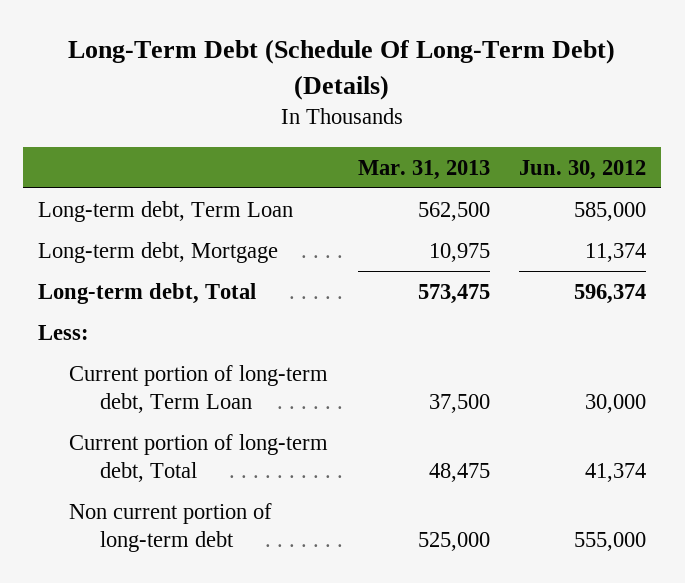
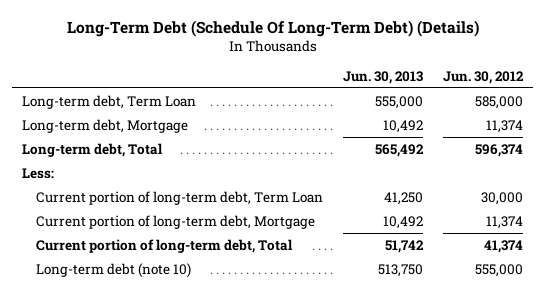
- | Mar. 31, 2013 | Jun. 30, 2012
+ | Jun. 30, 2013 | Jun. 30, 2012
+ Current portion of long-term debt, Mortgage | 10,492 | 11,374
- Non current portion of long-term debt | 525,000 | 555,000
+ Long-term debt (note 10) | 513,750 | 555,000

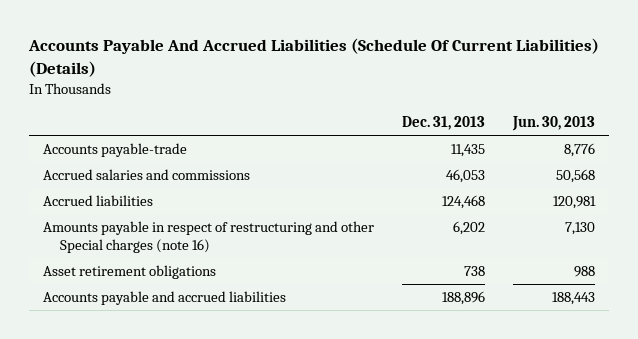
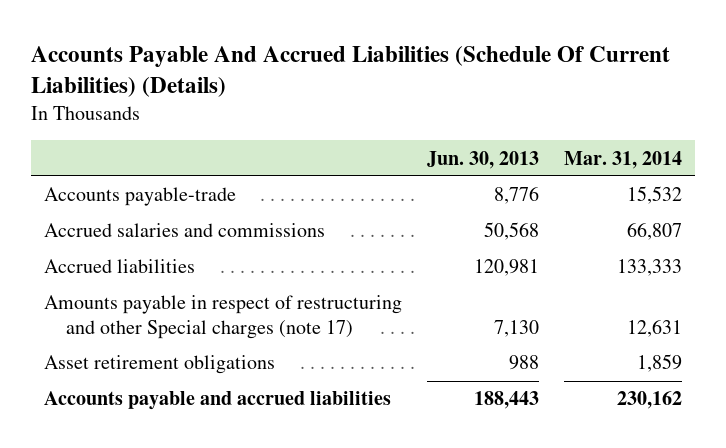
- | Dec. 31, 2013 | Jun. 30, 2013
+ | Jun. 30, 2013 | Mar. 31, 2014
- Amounts payable in respect of restructuring and other Special charges (note 16) | 6,202 | 7,130
+ Amounts payable in respect of restructuring and other Special charges (note 17) | 7,130 | 12,631

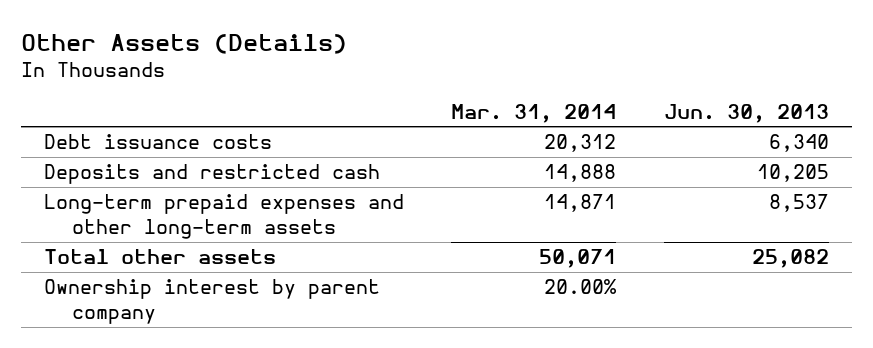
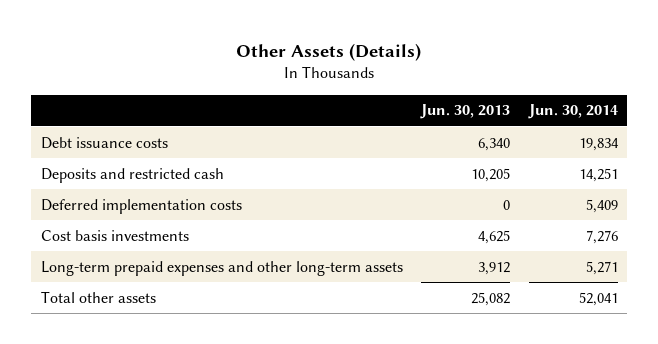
- | Mar. 31, 2014 | Jun. 30, 2013
+ | Jun. 30, 2013 | Jun. 30, 2014
- Long-term prepaid expenses and other long-term assets | 14,871 | 8,537
+ Deferred implementation costs | 0 | 5,409
+ Cost basis investments | 4,625 | 7,276
+ Long-term prepaid expenses and other long-term assets | 3,912 | 5,271
- Ownership interest by parent company | 20.00% |

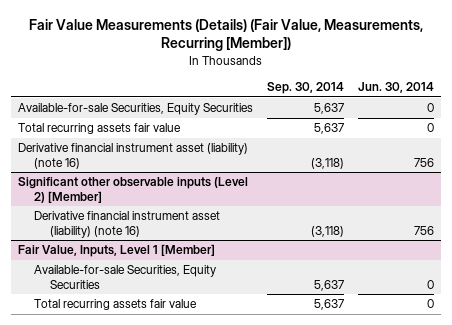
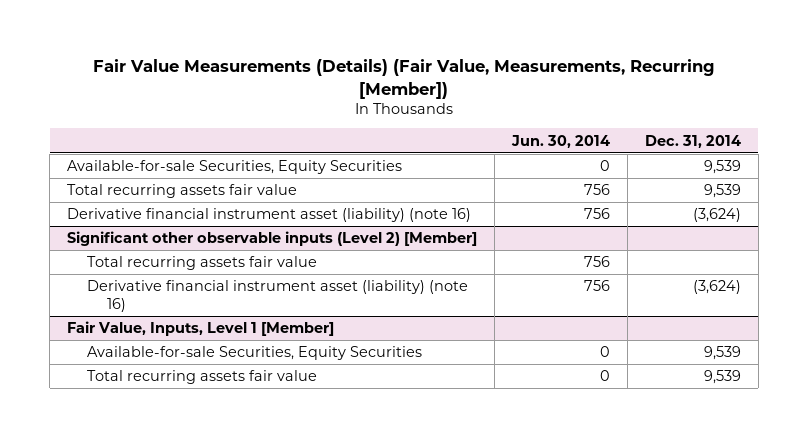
- | Sep. 30, 2014 | Jun. 30, 2014
+ | Jun. 30, 2014 | Dec. 31, 2014
- Total recurring assets fair value | 5,637 | 0
+ Total recurring assets fair value | 756 | 9,539
@ Significant other observable inputs (Level 2) [Member]
+ Total recurring assets fair value | 756 |

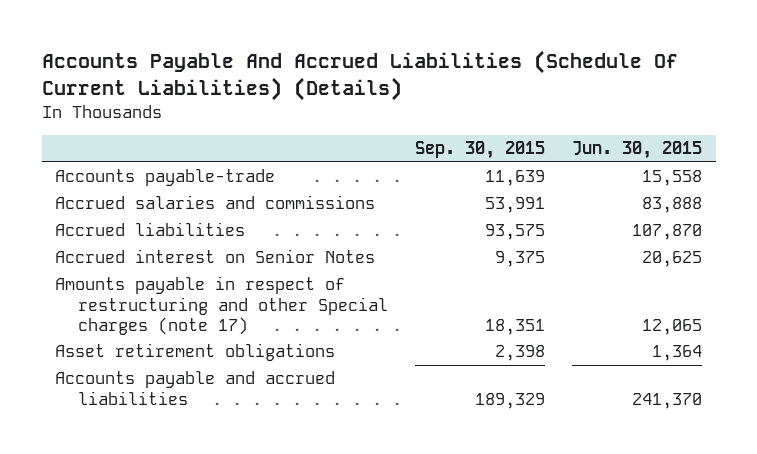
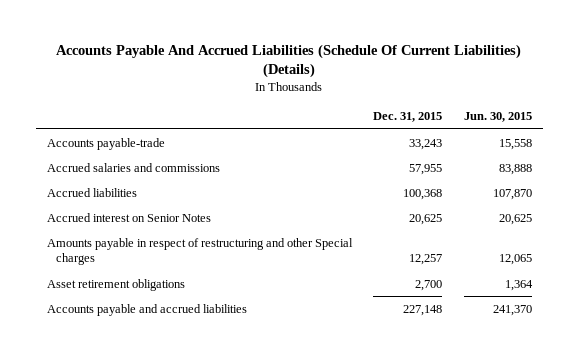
- | Sep. 30, 2015 | Jun. 30, 2015
+ | Dec. 31, 2015 | Jun. 30, 2015
- Amounts payable in respect of restructuring and other Special charges (note 17) | 18,351 | 12,065
+ Amounts payable in respect of restructuring and other Special charges | 12,257 | 12,065

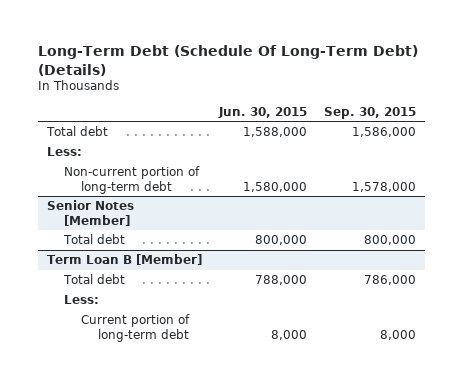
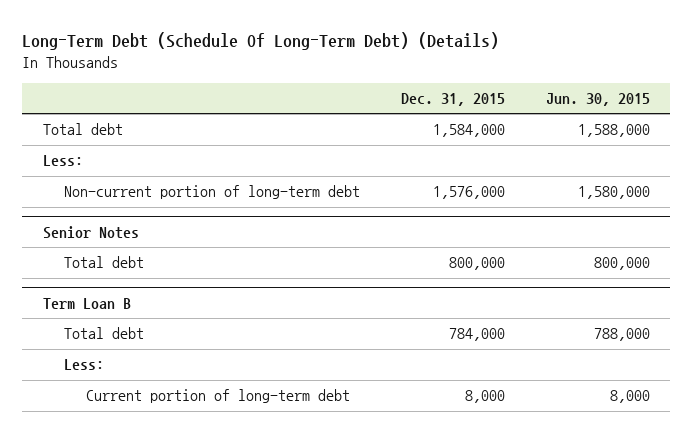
- | Jun. 30, 2015 | Sep. 30, 2015
+ | Dec. 31, 2015 | Jun. 30, 2015
- Senior Notes [Member]
+ Senior Notes
- Term Loan B [Member]
+ Term Loan B

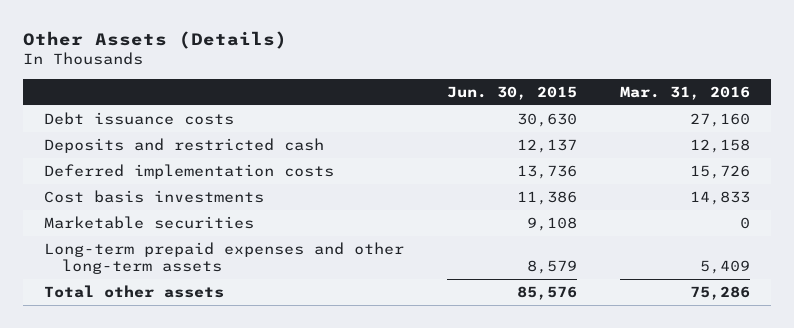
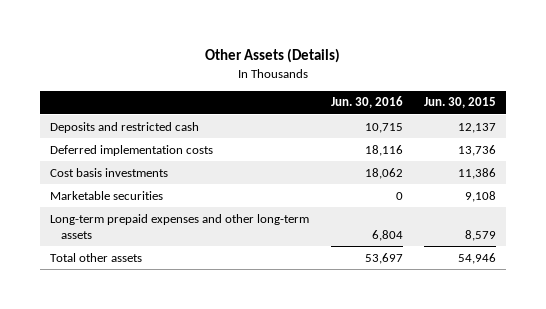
- | Jun. 30, 2015 | Mar. 31, 2016
+ | Jun. 30, 2016 | Jun. 30, 2015
- Debt issuance costs | 30,630 | 27,160
- Total other assets | 85,576 | 75,286
+ Total other assets | 53,697 | 54,946

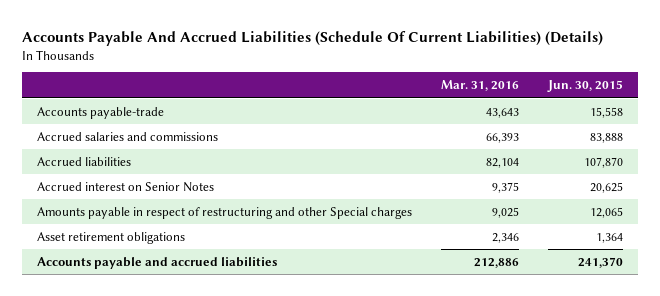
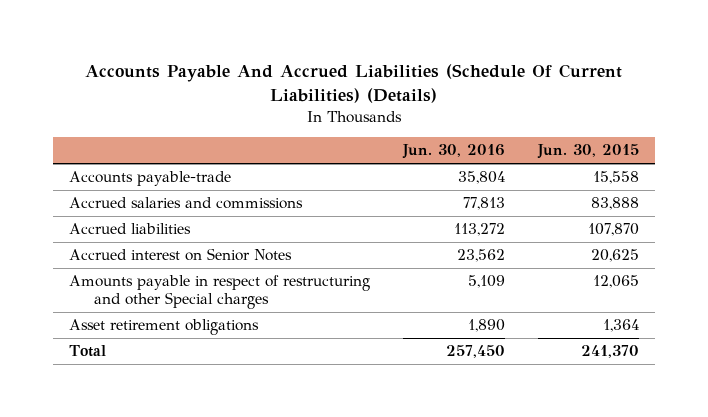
- | Mar. 31, 2016 | Jun. 30, 2015
+ | Jun. 30, 2016 | Jun. 30, 2015
- Accounts payable and accrued liabilities | 212,886 | 241,370
+ Total | 257,450 | 241,370

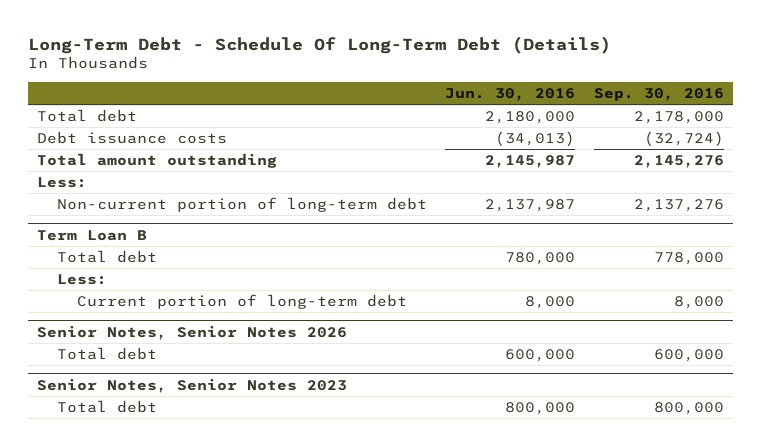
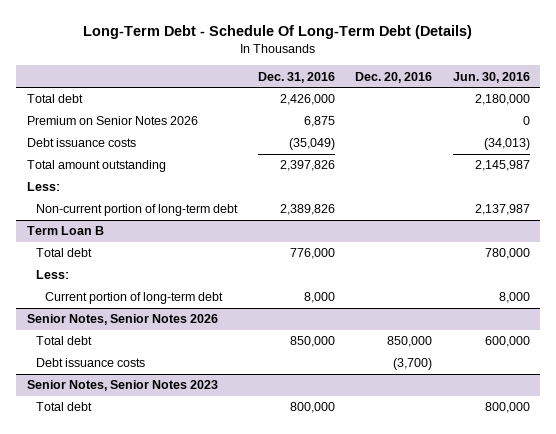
- | Jun. 30, 2016 | Sep. 30, 2016
+ | Dec. 31, 2016 | Dec. 20, 2016 | Jun. 30, 2016
+ Premium on Senior Notes 2026 | 6,875 | | 0
@ Senior Notes, Senior Notes 2026
+ Debt issuance costs | | (3,700) |

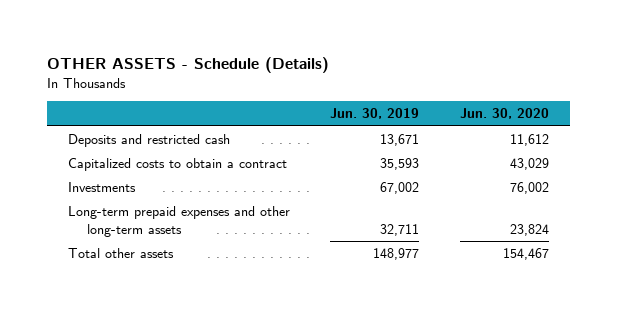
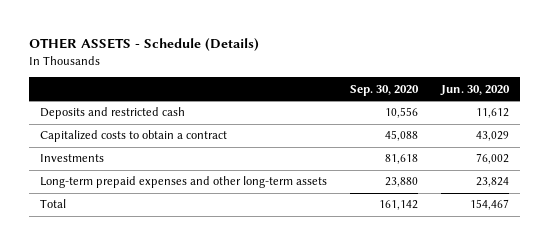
- | Jun. 30, 2019 | Jun. 30, 2020
+ | Sep. 30, 2020 | Jun. 30, 2020
- Total other assets | 148,977 | 154,467
+ Total | 161,142 | 154,467

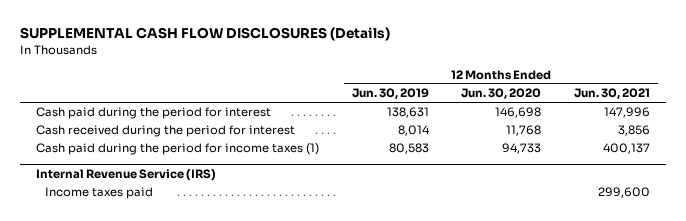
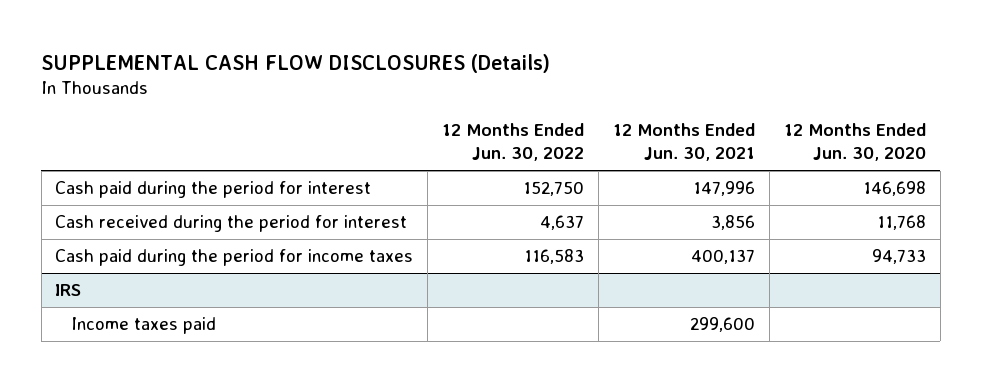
- | 12 Months Ended Jun. 30, 2019 | 12 Months Ended Jun. 30, 2020 | 12 Months Ended Jun. 30, 2021
+ | 12 Months Ended Jun. 30, 2022 | 12 Months Ended Jun. 30, 2021 | 12 Months Ended Jun. 30, 2020
- Cash paid during the period for income taxes (1) | 80,583 | 94,733 | 400,137
- Internal Revenue Service (IRS)
+ Cash paid during the period for income taxes | 116,583 | 400,137 | 94,733
+ IRS

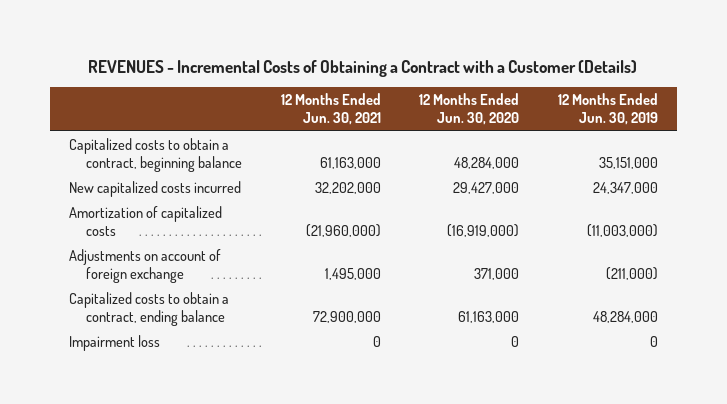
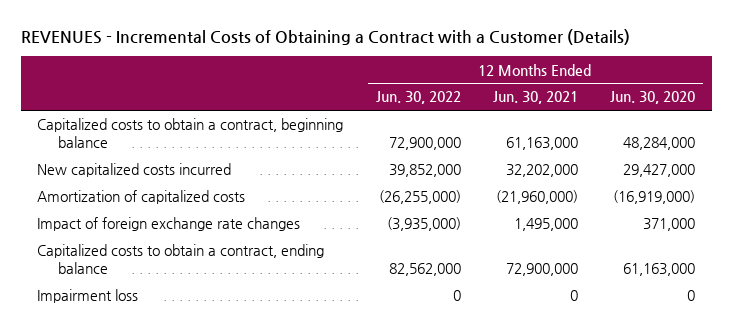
- | 12 Months Ended Jun. 30, 2021 | 12 Months Ended Jun. 30, 2020 | 12 Months Ended Jun. 30, 2019
+ | 12 Months Ended Jun. 30, 2022 | 12 Months Ended Jun. 30, 2021 | 12 Months Ended Jun. 30, 2020
- Adjustments on account of foreign exchange | 1,495,000 | 371,000 | (211,000)
+ Impact of foreign exchange rate changes | (3,935,000) | 1,495,000 | 371,000

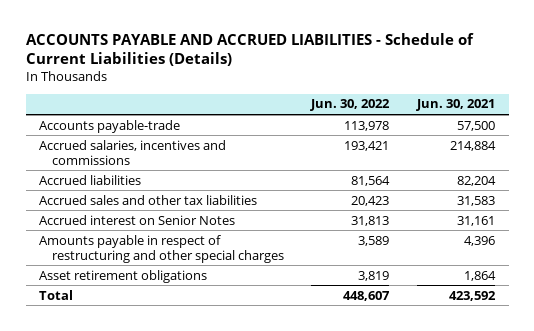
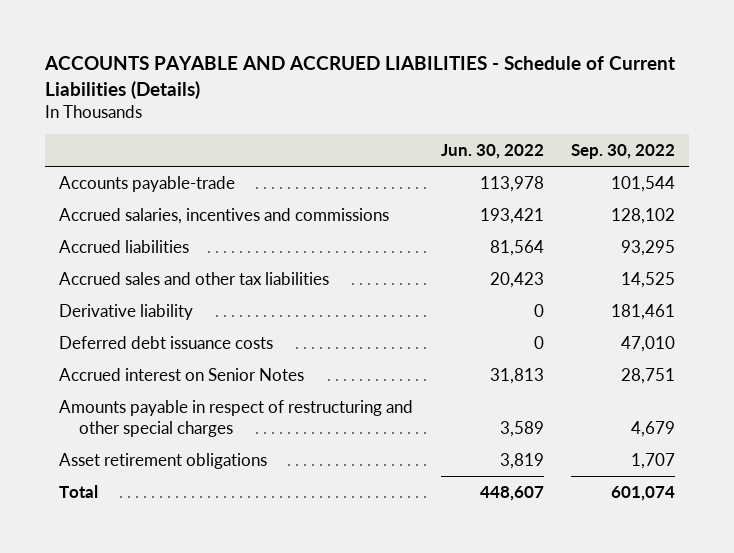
- | Jun. 30, 2022 | Jun. 30, 2021
+ | Jun. 30, 2022 | Sep. 30, 2022
+ Derivative liability | 0 | 181,461
+ Deferred debt issuance costs | 0 | 47,010

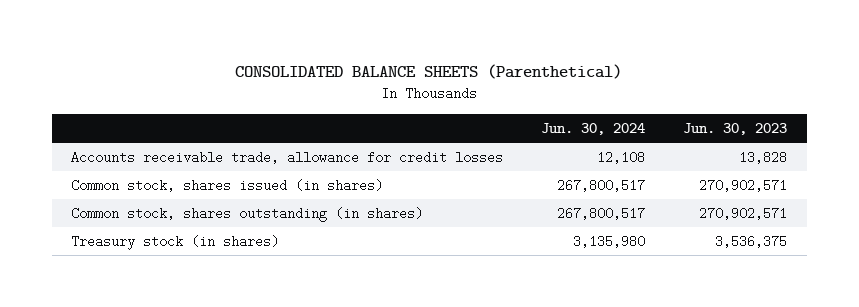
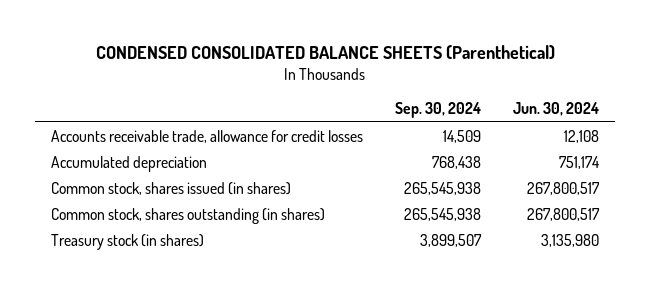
- CONSOLIDATED BALANCE SHEETS (Parenthetical)
+ CONDENSED CONSOLIDATED BALANCE SHEETS (Parenthetical)
- | Jun. 30, 2024 | Jun. 30, 2023
+ | Sep. 30, 2024 | Jun. 30, 2024
+ Accumulated depreciation | 768,438 | 751,174

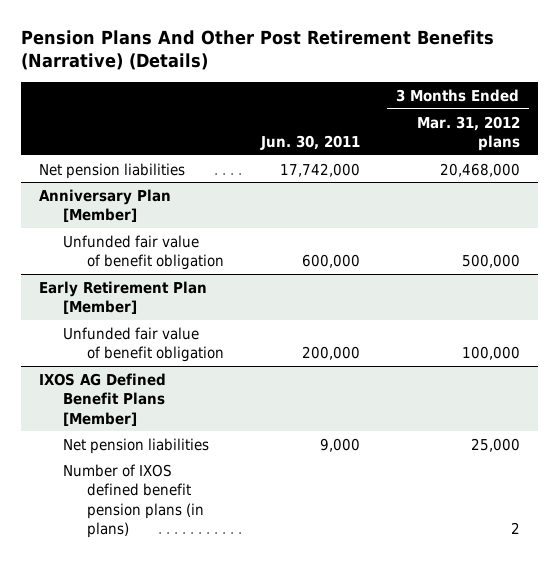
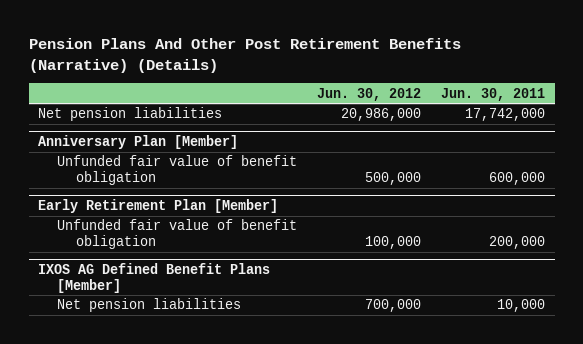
- | Jun. 30, 2011 | 3 Months Ended Mar. 31, 2012 plans
+ | Jun. 30, 2012 | Jun. 30, 2011
@ IXOS AG Defined Benefit Plans [Member]
- Net pension liabilities | 9,000 | 25,000
- Number of IXOS defined benefit pension plans (in plans) | | 2
+ Net pension liabilities | 700,000 | 10,000

